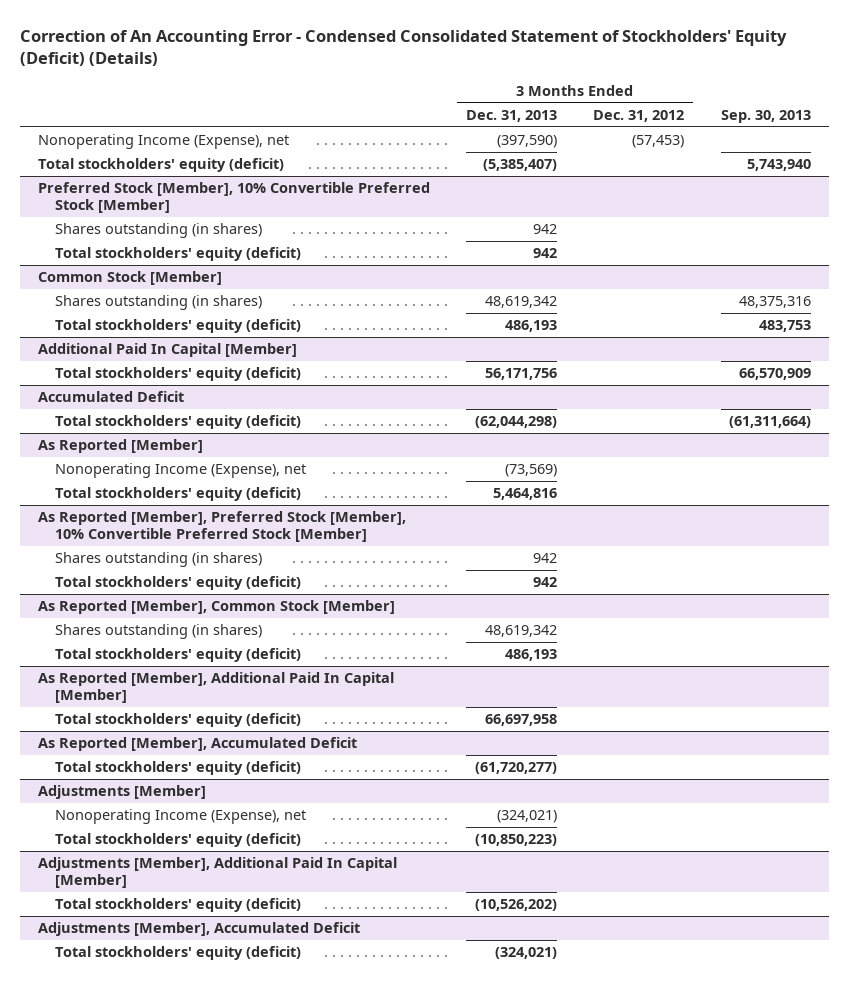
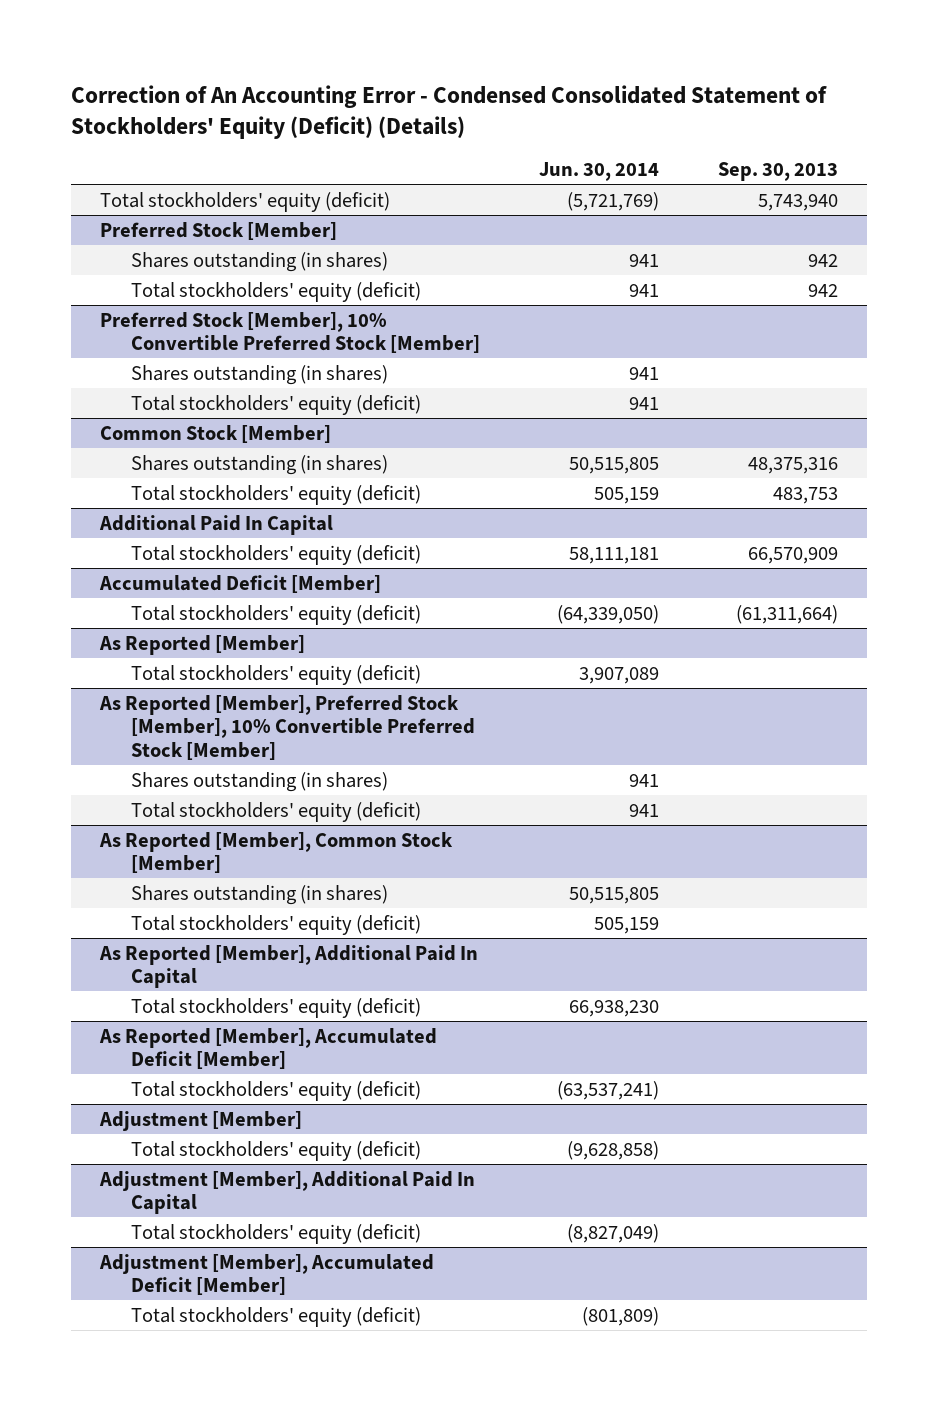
- | 3 Months Ended Dec. 31, 2013 | 3 Months Ended Dec. 31, 2012 | Sep. 30, 2013
+ | Jun. 30, 2014 | Sep. 30, 2013
- Nonoperating Income (Expense), net | (397,590) | (57,453) |
+ Preferred Stock [Member]
+ Shares outstanding (in shares) | 941 | 942
+ Total stockholders' equity (deficit) | 941 | 942
- Additional Paid In Capital [Member]
+ Additional Paid In Capital
- Accumulated Deficit
+ Accumulated Deficit [Member]
@ As Reported [Member]
- Nonoperating Income (Expense), net | (73,569) | |
- As Reported [Member], Additional Paid In Capital [Member]
+ As Reported [Member], Additional Paid In Capital
- As Reported [Member], Accumulated Deficit
+ As Reported [Member], Accumulated Deficit [Member]
- Adjustments [Member]
- Nonoperating Income (Expense), net | (324,021) | |
+ Adjustment [Member]
- Adjustments [Member], Additional Paid In Capital [Member]
+ Adjustment [Member], Additional Paid In Capital
- Adjustments [Member], Accumulated Deficit
+ Adjustment [Member], Accumulated Deficit [Member]

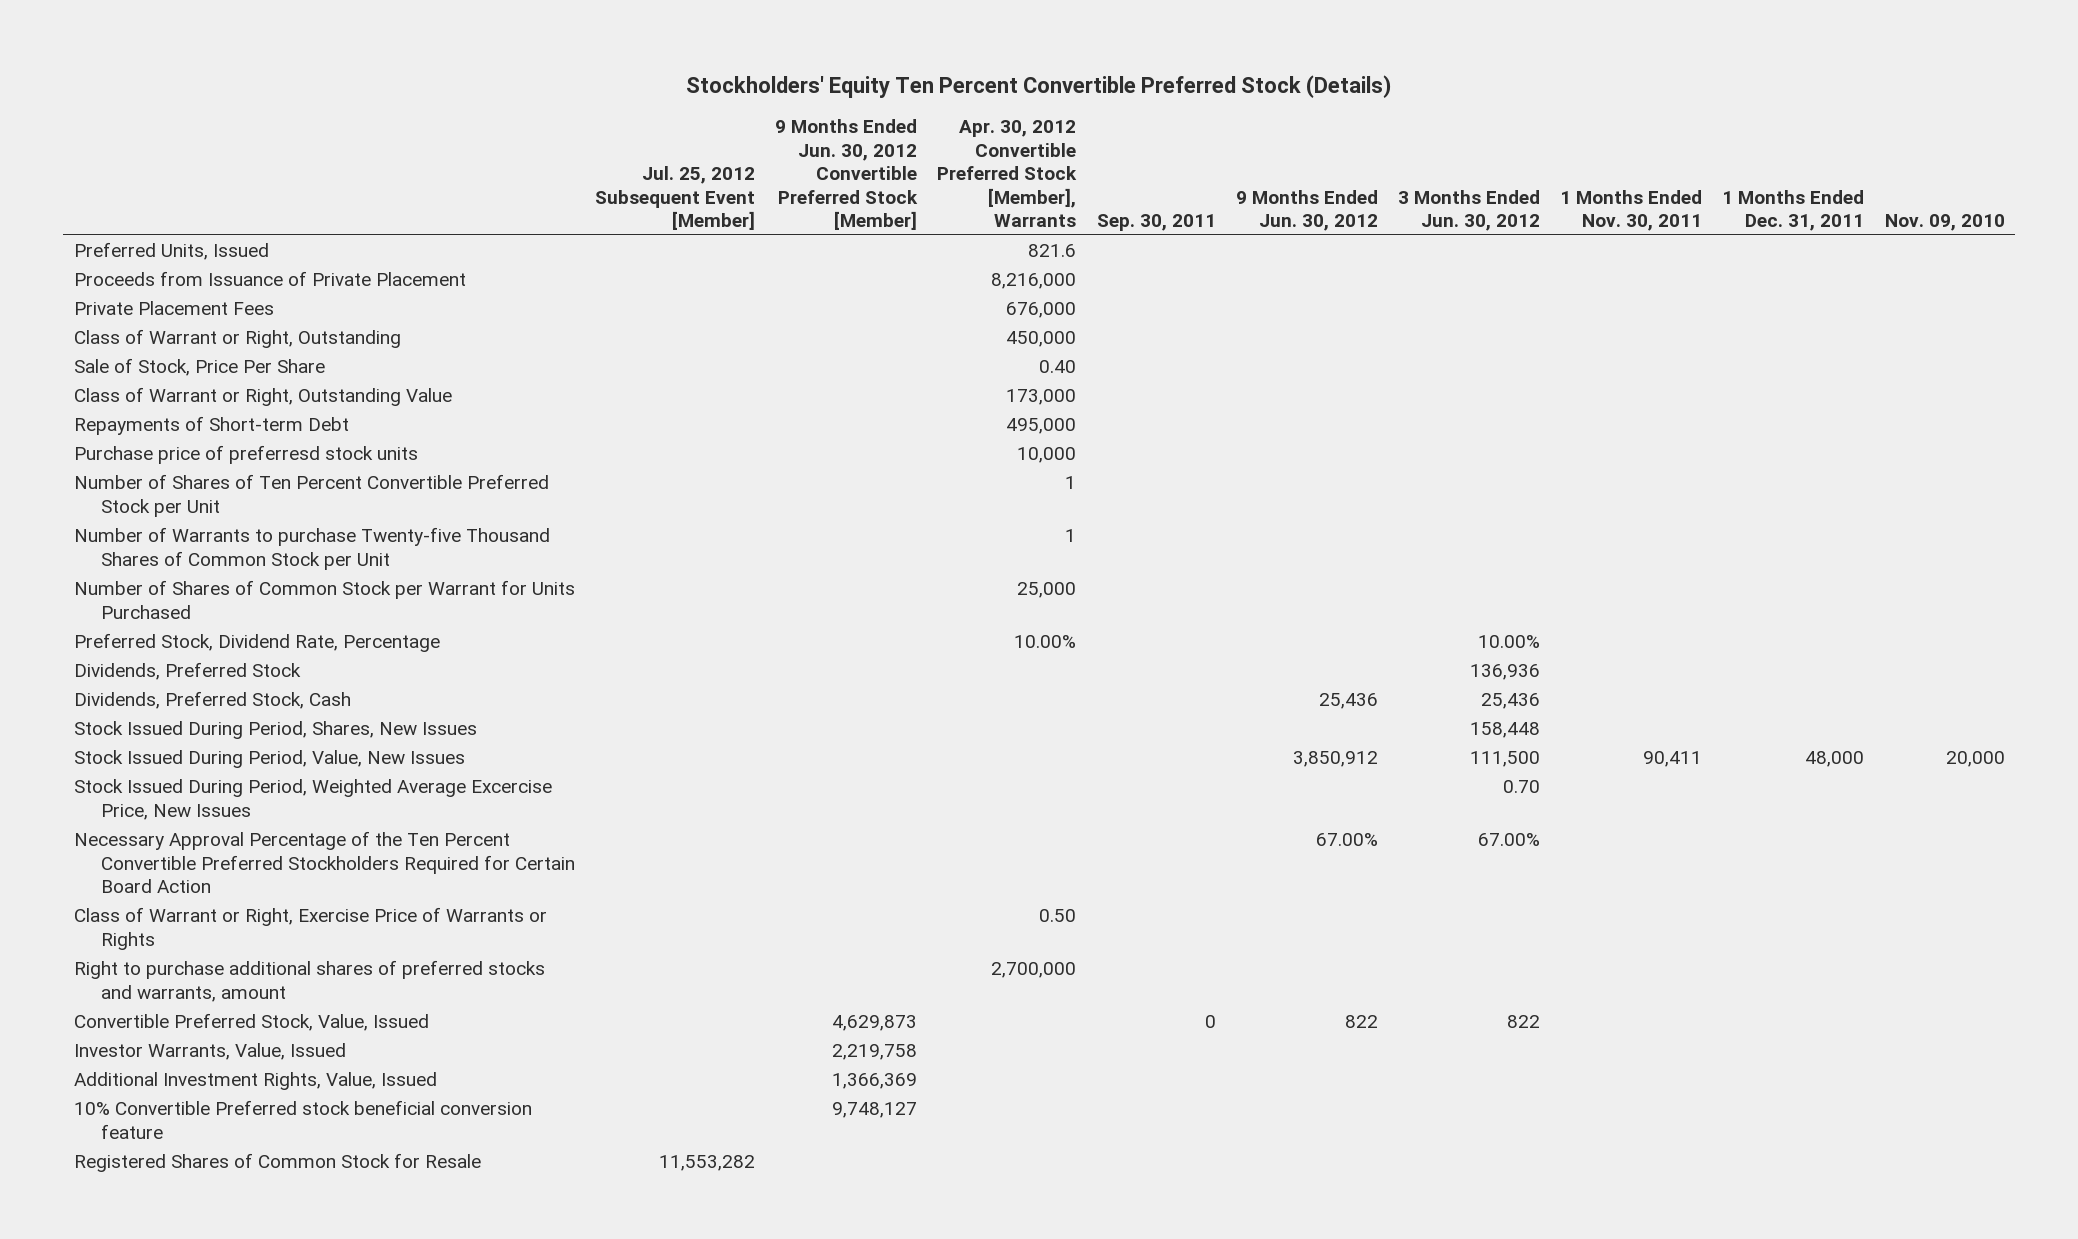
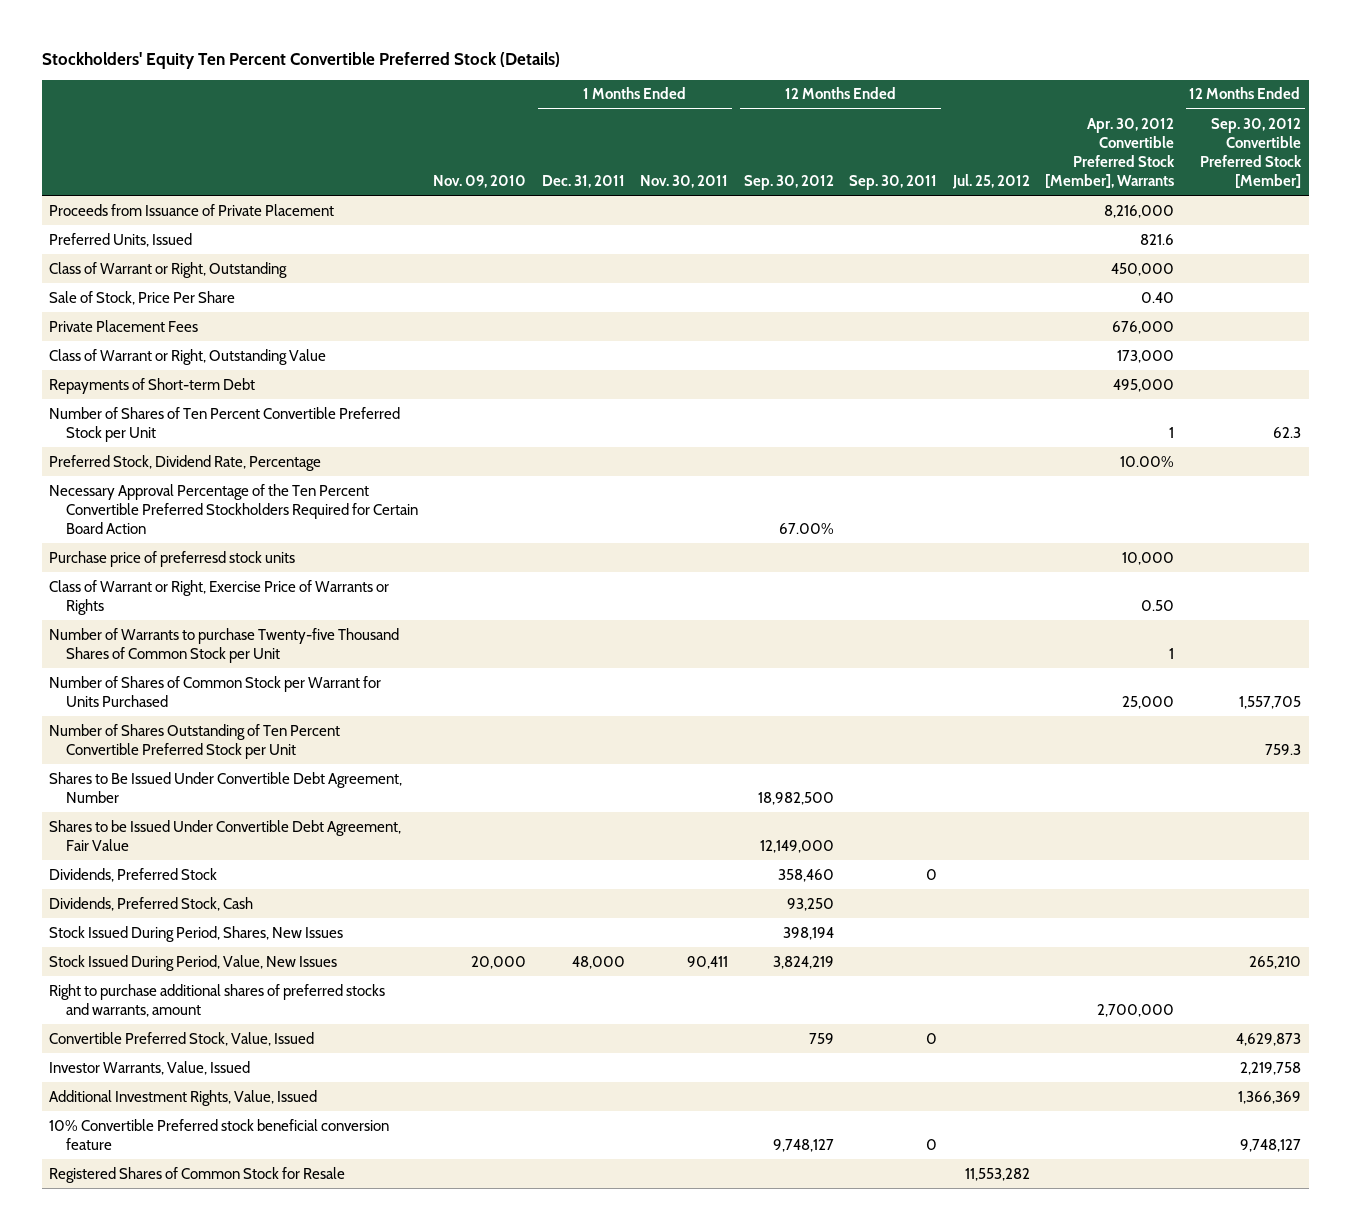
- | Jul. 25, 2012 Subsequent Event [Member] | 9 Months Ended Jun. 30, 2012 Convertible Preferred Stock [Member] | Apr. 30, 2012 Convertible Preferred Stock [Member], Warrants | Sep. 30, 2011 | 9 Months Ended Jun. 30, 2012 | 3 Months Ended Jun. 30, 2012 | 1 Months Ended Nov. 30, 2011 | 1 Months Ended Dec. 31, 2011 | Nov. 09, 2010
+ | Nov. 09, 2010 | 1 Months Ended Dec. 31, 2011 | 1 Months Ended Nov. 30, 2011 | 12 Months Ended Sep. 30, 2012 | 12 Months Ended Sep. 30, 2011 | Jul. 25, 2012 | Apr. 30, 2012 Convertible Preferred Stock [Member], Warrants | 12 Months Ended Sep. 30, 2012 Convertible Preferred Stock [Member]
moved down: Preferred Units, Issued | | | | | | | 821.6 |
moved down: Private Placement Fees | | | | | | | 676,000 |
moved up: Preferred Stock, Dividend Rate, Percentage | | | | | | | 10.00% |
moved up: Necessary Approval Percentage of the Ten Percent Convertible Preferred Stockholders Required for Certain Board Action | | | | 67.00% | | | |
moved down: Purchase price of preferresd stock units | | | | | | | 10,000 |
moved up: Class of Warrant or Right, Exercise Price of Warrants or Rights | | | | | | | 0.50 |
+ Number of Shares Outstanding of Ten Percent Convertible Preferred Stock per Unit | | | | | | | | 759.3
+ Shares to Be Issued Under Convertible Debt Agreement, Number | | | | 18,982,500 | | | |
+ Shares to be Issued Under Convertible Debt Agreement, Fair Value | | | | 12,149,000 | | | |
- Stock Issued During Period, Weighted Average Excercise Price, New Issues | | | | | | 0.70 | | |

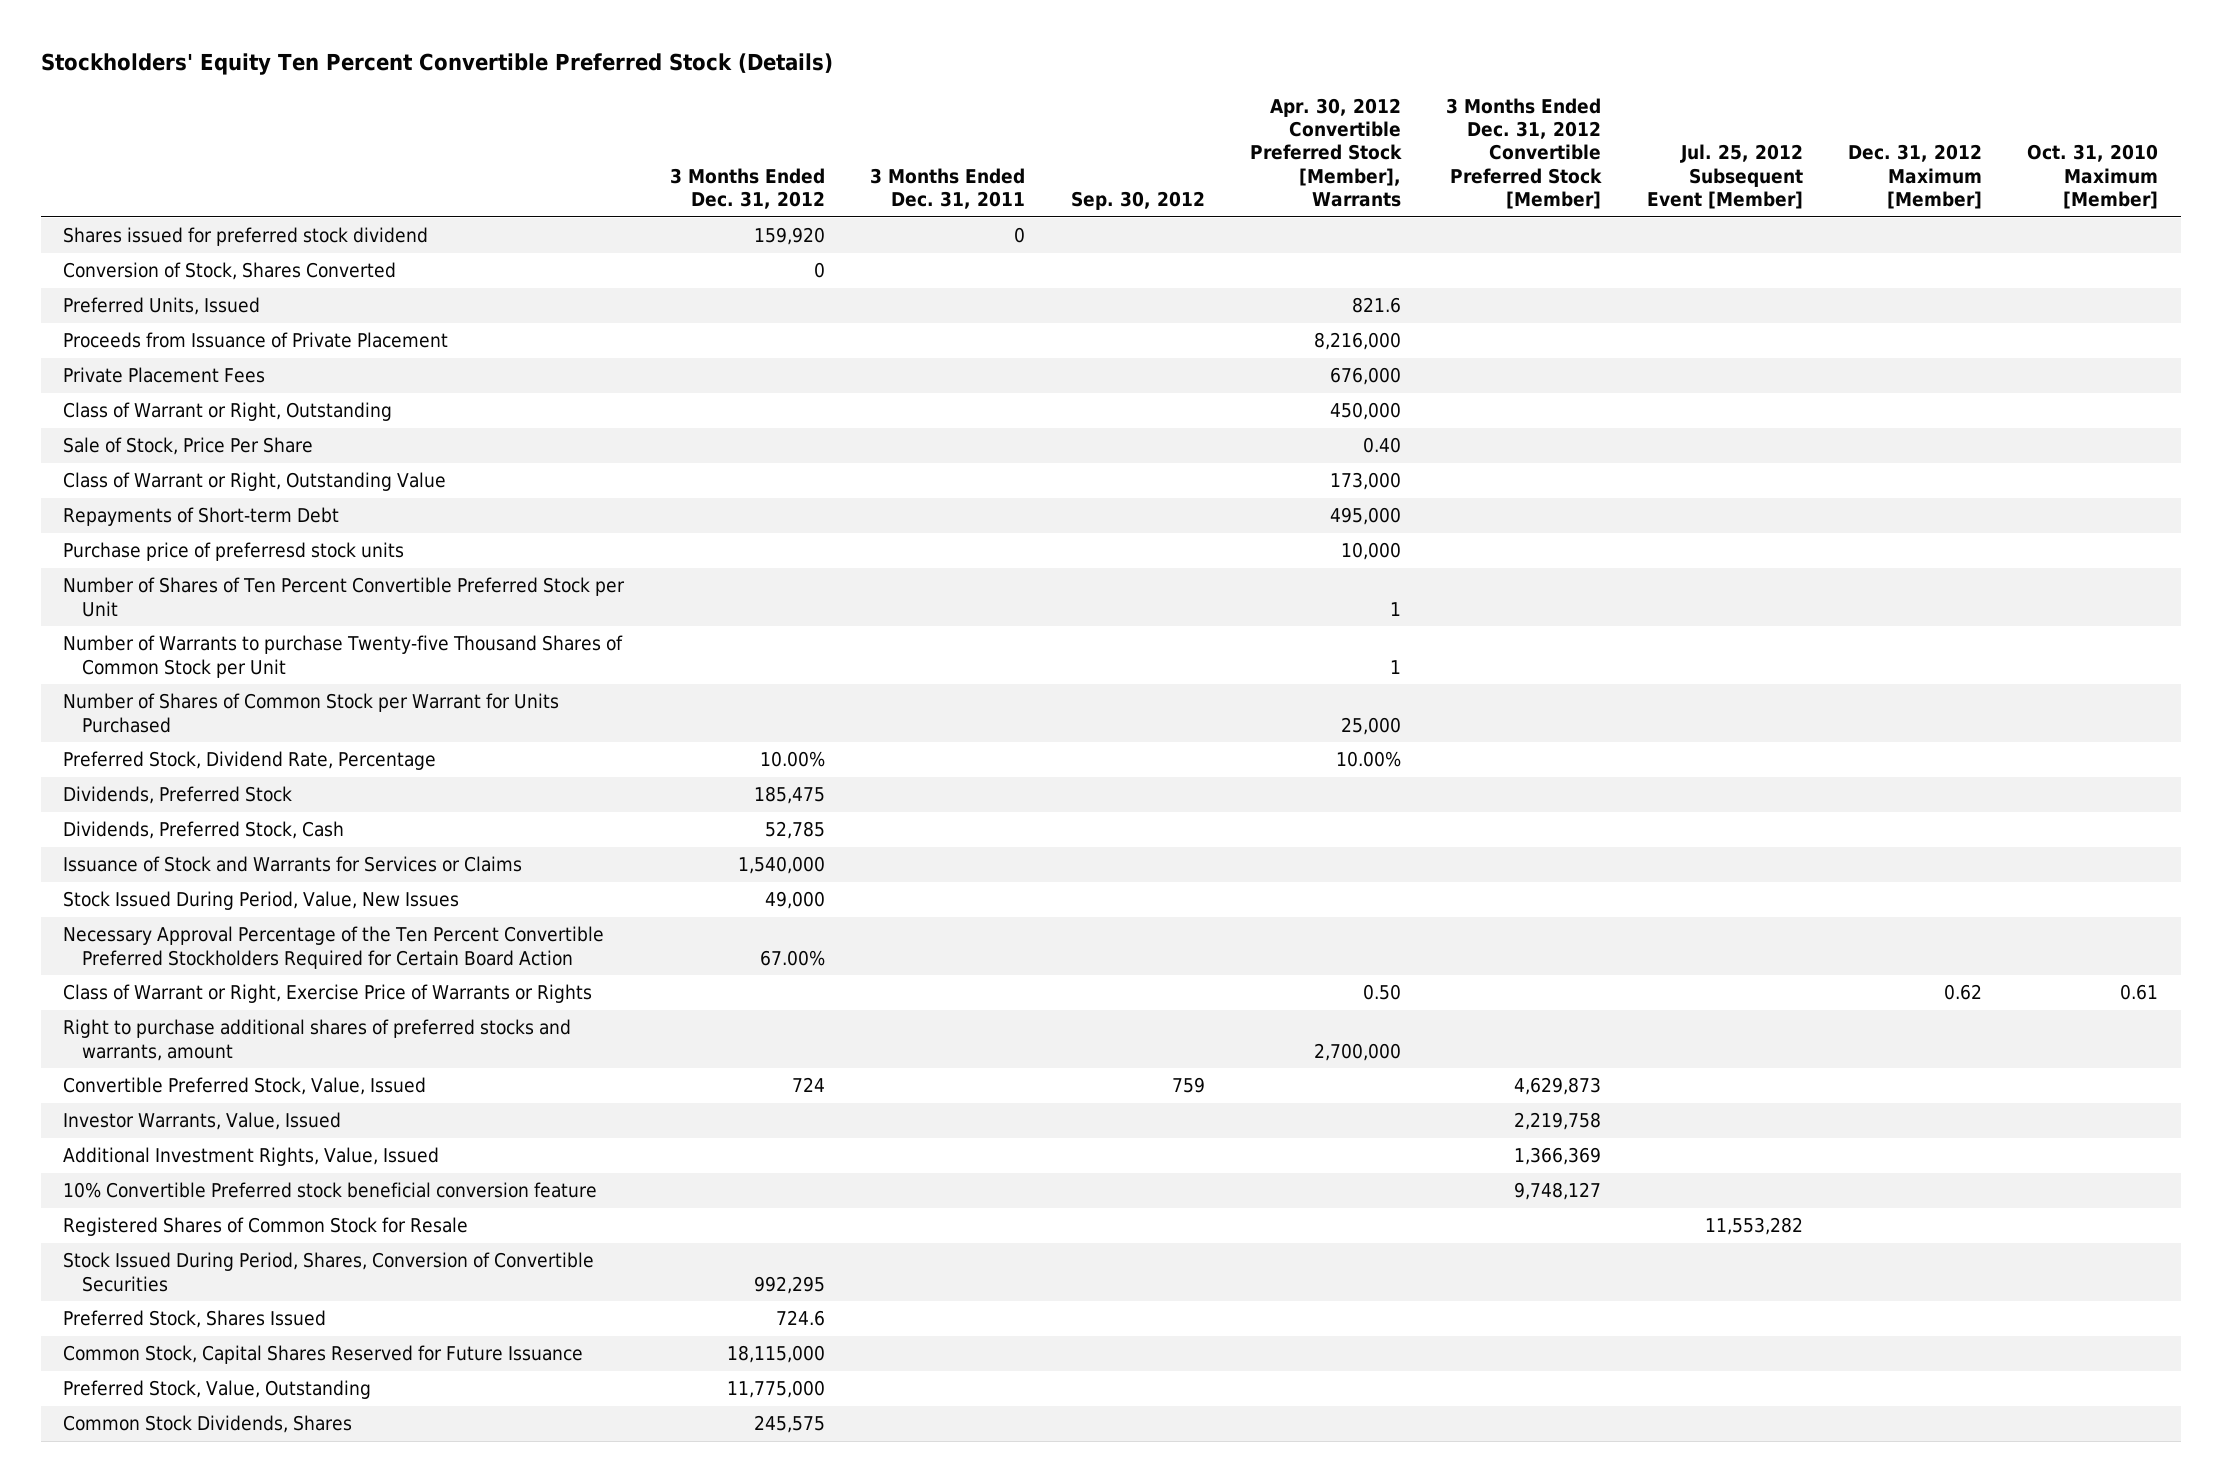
- | Nov. 09, 2010 | 1 Months Ended Dec. 31, 2011 | 1 Months Ended Nov. 30, 2011 | 12 Months Ended Sep. 30, 2012 | 12 Months Ended Sep. 30, 2011 | Jul. 25, 2012 | Apr. 30, 2012 Convertible Preferred Stock [Member], Warrants | 12 Months Ended Sep. 30, 2012 Convertible Preferred Stock [Member]
+ | 3 Months Ended Dec. 31, 2012 | 3 Months Ended Dec. 31, 2011 | Sep. 30, 2012 | Apr. 30, 2012 Convertible Preferred Stock [Member], Warrants | 3 Months Ended Dec. 31, 2012 Convertible Preferred Stock [Member] | Jul. 25, 2012 Subsequent Event [Member] | Dec. 31, 2012 Maximum [Member] | Oct. 31, 2010 Maximum [Member]
+ Shares issued for preferred stock dividend | 159,920 | 0 | | | | | |
+ Conversion of Stock, Shares Converted | 0 | | | | | | |
moved down: Proceeds from Issuance of Private Placement | | | | 8,216,000 | | | |
moved up: Private Placement Fees | | | | 676,000 | | | |
moved down: Number of Shares of Ten Percent Convertible Preferred Stock per Unit | | | | 1 | | | |
- Number of Shares Outstanding of Ten Percent Convertible Preferred Stock per Unit | | | | | | | | 759.3
- Shares to Be Issued Under Convertible Debt Agreement, Number | | | | 18,982,500 | | | |
- Shares to be Issued Under Convertible Debt Agreement, Fair Value | | | | 12,149,000 | | | |
moved down: Preferred Stock, Dividend Rate, Percentage | 10.00% | | | 10.00% | | | |
- Stock Issued During Period, Shares, New Issues | | | | 398,194 | | | |
+ Issuance of Stock and Warrants for Services or Claims | 1,540,000 | | | | | | |
moved down: Necessary Approval Percentage of the Ten Percent Convertible Preferred Stockholders Required for Certain Board Action | 67.00% | | | | | | |
moved down: Class of Warrant or Right, Exercise Price of Warrants or Rights | | | | 0.50 | | | 0.62 | 0.61
+ Stock Issued During Period, Shares, Conversion of Convertible Securities | 992,295 | | | | | | |
+ Preferred Stock, Shares Issued | 724.6 | | | | | | |
+ Common Stock, Capital Shares Reserved for Future Issuance | 18,115,000 | | | | | | |
+ Preferred Stock, Value, Outstanding | 11,775,000 | | | | | | |
+ Common Stock Dividends, Shares | 245,575 | | | | | | |

